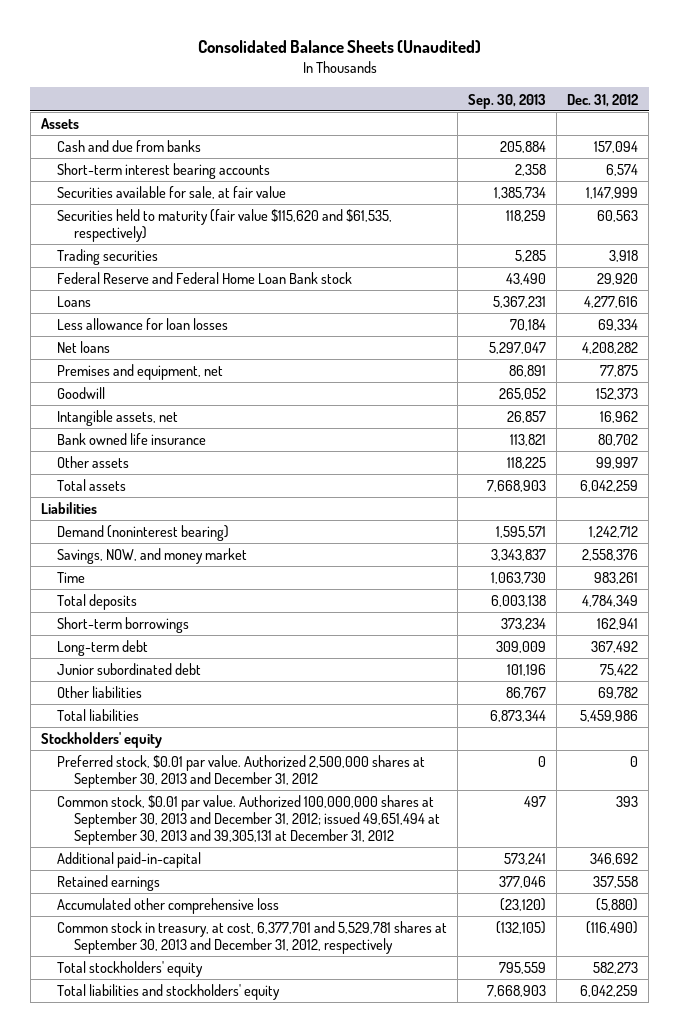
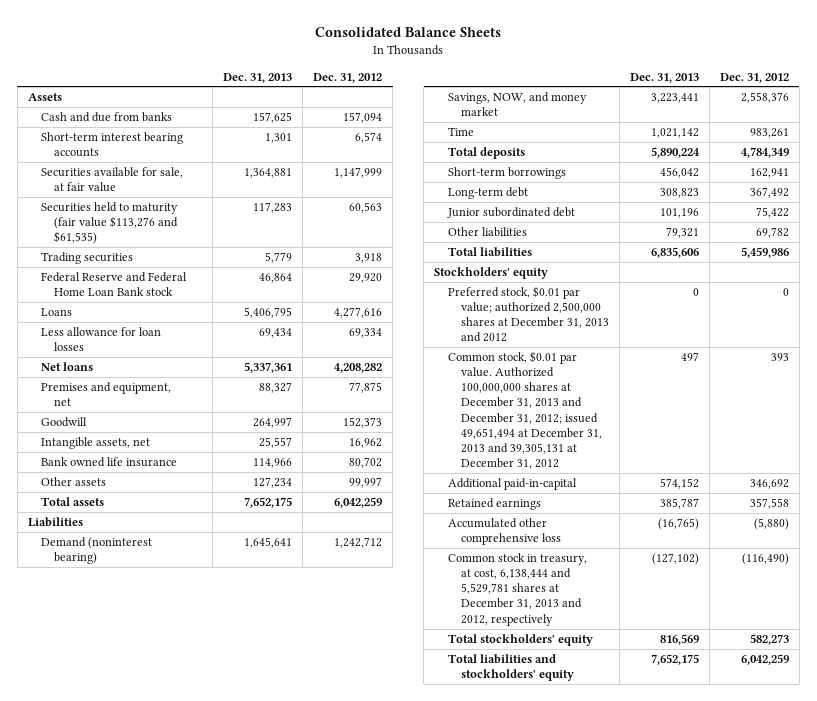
- Consolidated Balance Sheets (Unaudited)
+ Consolidated Balance Sheets
- | Sep. 30, 2013 | Dec. 31, 2012
+ | Dec. 31, 2013 | Dec. 31, 2012
- Securities held to maturity (fair value $115,620 and $61,535, respectively) | 118,259 | 60,563
+ Securities held to maturity (fair value $113,276 and $61,535) | 117,283 | 60,563
- Preferred stock, $0.01 par value. Authorized 2,500,000 shares at September 30, 2013 and December 31, 2012 | 0 | 0
- Common stock, $0.01 par value. Authorized 100,000,000 shares at September 30, 2013 and December 31, 2012; issued 49,651,494 at September 30, 2013 and 39,305,131 at December 31, 2012 | 497 | 393
+ Preferred stock, $0.01 par value; authorized 2,500,000 shares at December 31, 2013 and 2012 | 0 | 0
+ Common stock, $0.01 par value. Authorized 100,000,000 shares at December 31, 2013 and December 31, 2012; issued 49,651,494 at December 31, 2013 and 39,305,131 at December 31, 2012 | 497 | 393
- Common stock in treasury, at cost, 6,377,701 and 5,529,781 shares at September 30, 2013 and December 31, 2012, respectively | (132,105) | (116,490)
+ Common stock in treasury, at cost, 6,138,444 and 5,529,781 shares at December 31, 2013 and 2012, respectively | (127,102) | (116,490)

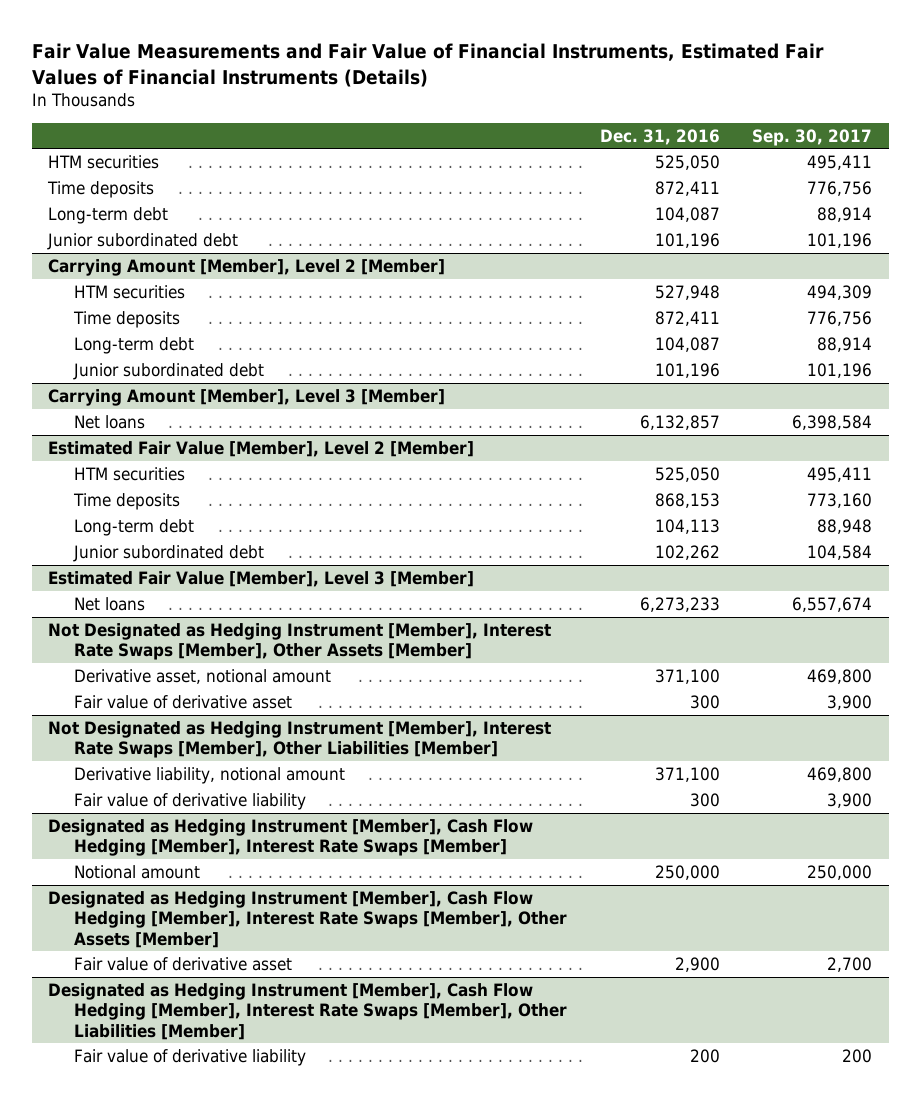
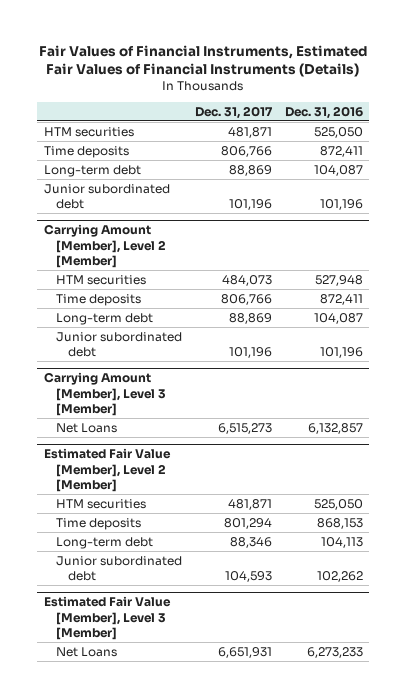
- Fair Value Measurements and Fair Value of Financial Instruments, Estimated Fair Values of Financial Instruments (Details)
+ Fair Values of Financial Instruments, Estimated Fair Values of Financial Instruments (Details)
- | Dec. 31, 2016 | Sep. 30, 2017
+ | Dec. 31, 2017 | Dec. 31, 2016
@ Carrying Amount [Member], Level 3 [Member]
- Net loans | 6,132,857 | 6,398,584
+ Net Loans | 6,515,273 | 6,132,857
@ Estimated Fair Value [Member], Level 3 [Member]
- Net loans | 6,273,233 | 6,557,674
- Not Designated as Hedging Instrument [Member], Interest Rate Swaps [Member], Other Assets [Member]
- Derivative asset, notional amount | 371,100 | 469,800
- Fair value of derivative asset | 300 | 3,900
- Not Designated as Hedging Instrument [Member], Interest Rate Swaps [Member], Other Liabilities [Member]
- Derivative liability, notional amount | 371,100 | 469,800
- Fair value of derivative liability | 300 | 3,900
- Designated as Hedging Instrument [Member], Cash Flow Hedging [Member], Interest Rate Swaps [Member]
- Notional amount | 250,000 | 250,000
- Designated as Hedging Instrument [Member], Cash Flow Hedging [Member], Interest Rate Swaps [Member], Other Assets [Member]
- Fair value of derivative asset | 2,900 | 2,700
- Designated as Hedging Instrument [Member], Cash Flow Hedging [Member], Interest Rate Swaps [Member], Other Liabilities [Member]
- Fair value of derivative liability | 200 | 200
@ Estimated Fair Value [Member], Level 3 [Member]
+ Net Loans | 6,651,931 | 6,273,233

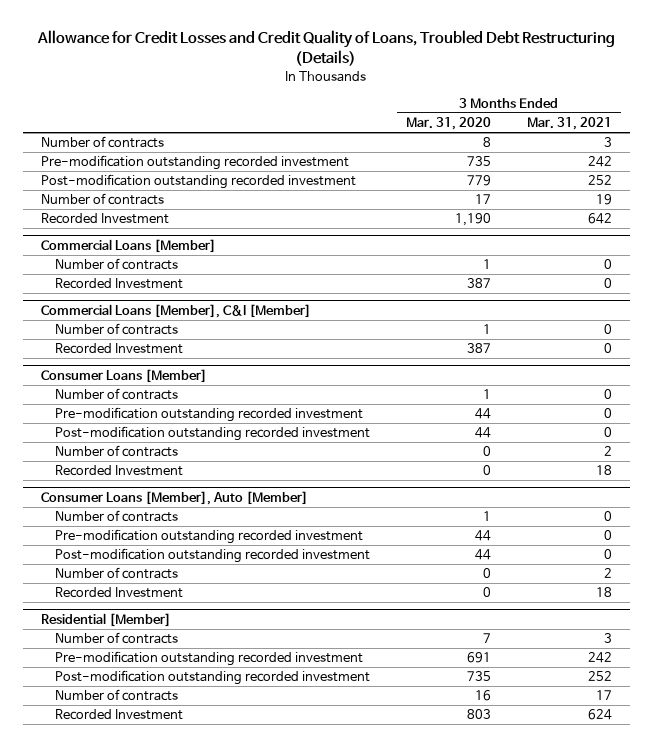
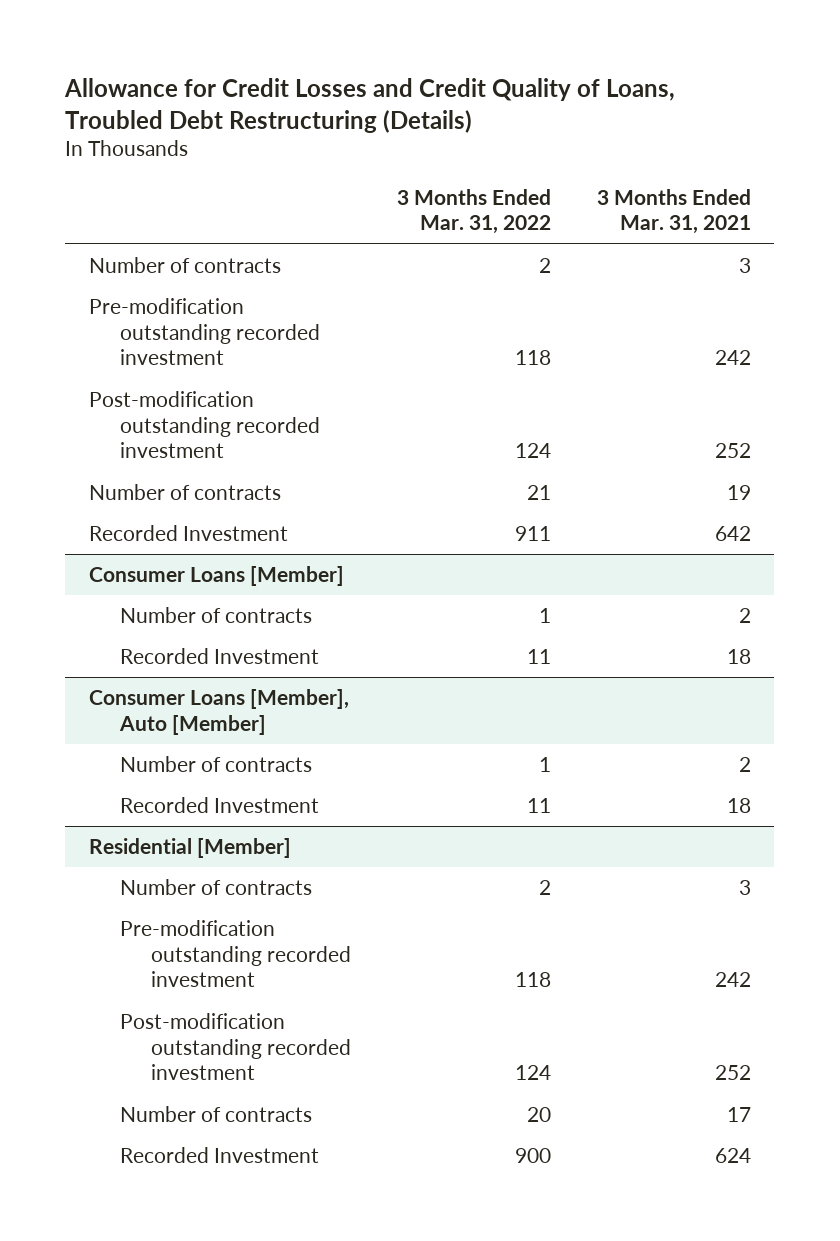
- | 3 Months Ended Mar. 31, 2020 | 3 Months Ended Mar. 31, 2021
+ | 3 Months Ended Mar. 31, 2022 | 3 Months Ended Mar. 31, 2021
- Commercial Loans [Member]
- Number of contracts | 1 | 0
- Recorded Investment | 387 | 0
- Commercial Loans [Member], C&I [Member]
- Number of contracts | 1 | 0
- Recorded Investment | 387 | 0
@ Consumer Loans [Member]
- Number of contracts | 1 | 0
- Pre-modification outstanding recorded investment | 44 | 0
- Post-modification outstanding recorded investment | 44 | 0
@ Consumer Loans [Member], Auto [Member]
- Number of contracts | 1 | 0
- Pre-modification outstanding recorded investment | 44 | 0
- Post-modification outstanding recorded investment | 44 | 0

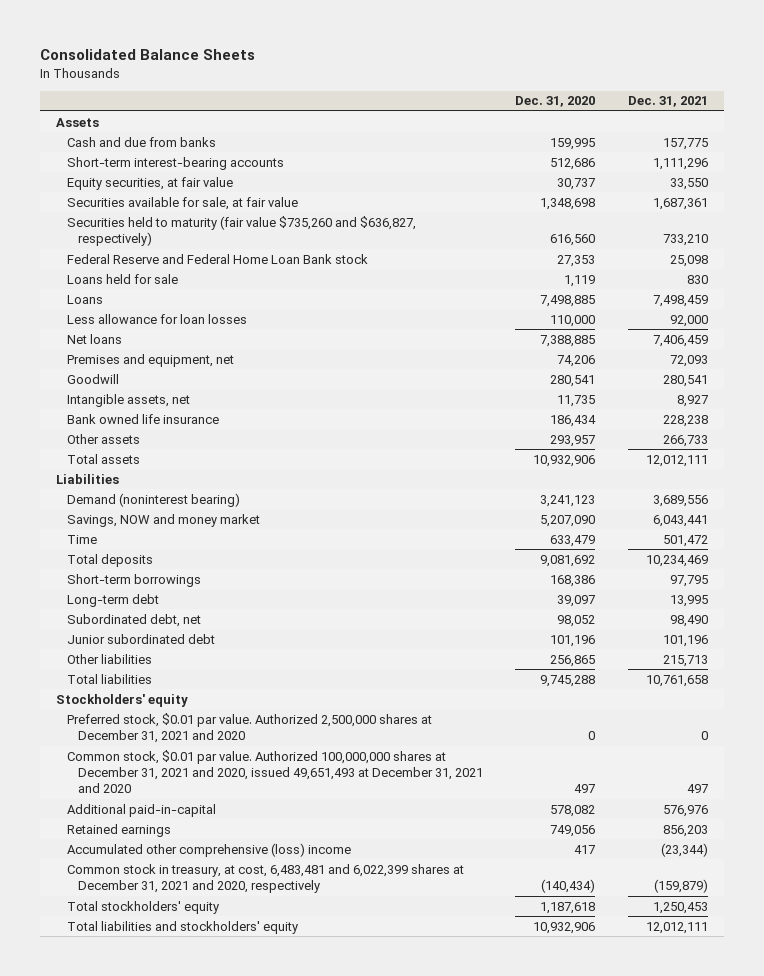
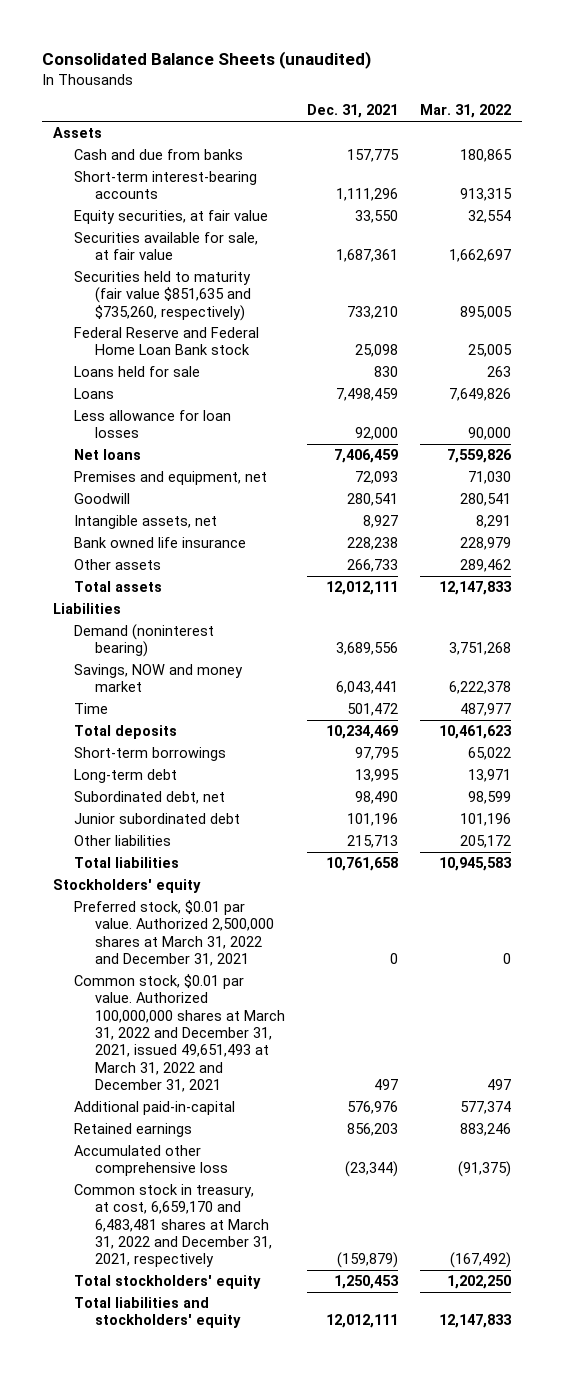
- Consolidated Balance Sheets
+ Consolidated Balance Sheets (unaudited)
- | Dec. 31, 2020 | Dec. 31, 2021
+ | Dec. 31, 2021 | Mar. 31, 2022
- Securities held to maturity (fair value $735,260 and $636,827, respectively) | 616,560 | 733,210
+ Securities held to maturity (fair value $851,635 and $735,260, respectively) | 733,210 | 895,005
- Preferred stock, $0.01 par value. Authorized 2,500,000 shares at December 31, 2021 and 2020 | 0 | 0
- Common stock, $0.01 par value. Authorized 100,000,000 shares at December 31, 2021 and 2020, issued 49,651,493 at December 31, 2021 and 2020 | 497 | 497
+ Preferred stock, $0.01 par value. Authorized 2,500,000 shares at March 31, 2022 and December 31, 2021 | 0 | 0
+ Common stock, $0.01 par value. Authorized 100,000,000 shares at March 31, 2022 and December 31, 2021, issued 49,651,493 at March 31, 2022 and December 31, 2021 | 497 | 497
- Accumulated other comprehensive (loss) income | 417 | (23,344)
- Common stock in treasury, at cost, 6,483,481 and 6,022,399 shares at December 31, 2021 and 2020, respectively | (140,434) | (159,879)
+ Accumulated other comprehensive loss | (23,344) | (91,375)
+ Common stock in treasury, at cost, 6,659,170 and 6,483,481 shares at March 31, 2022 and December 31, 2021, respectively | (159,879) | (167,492)

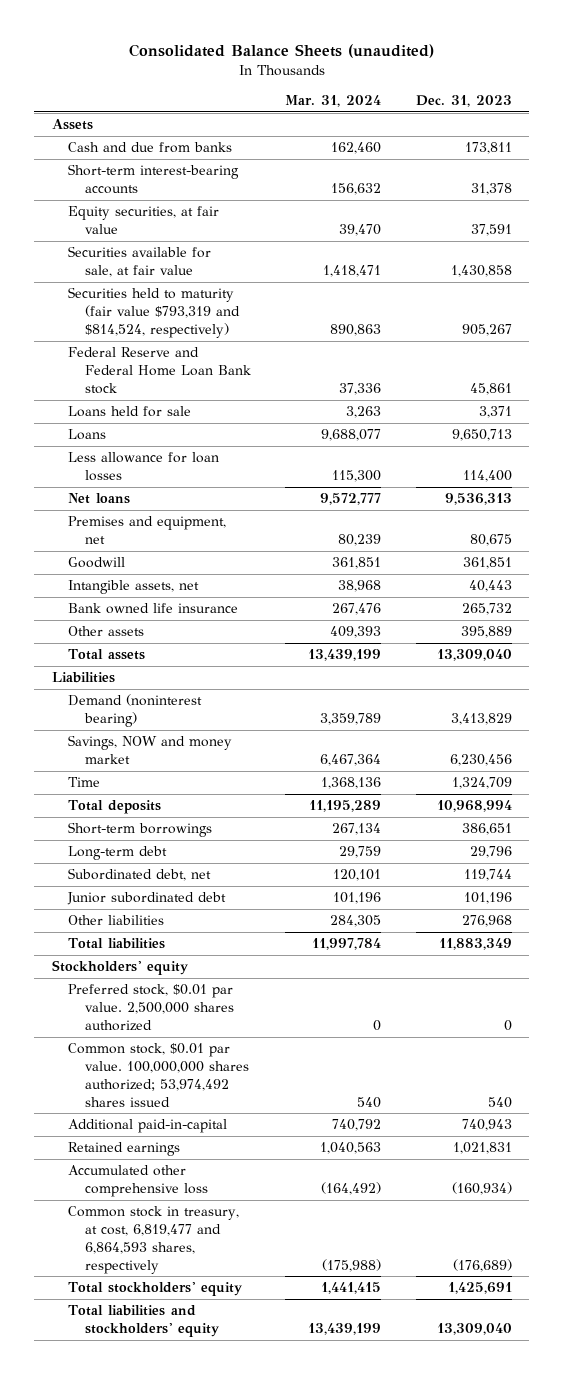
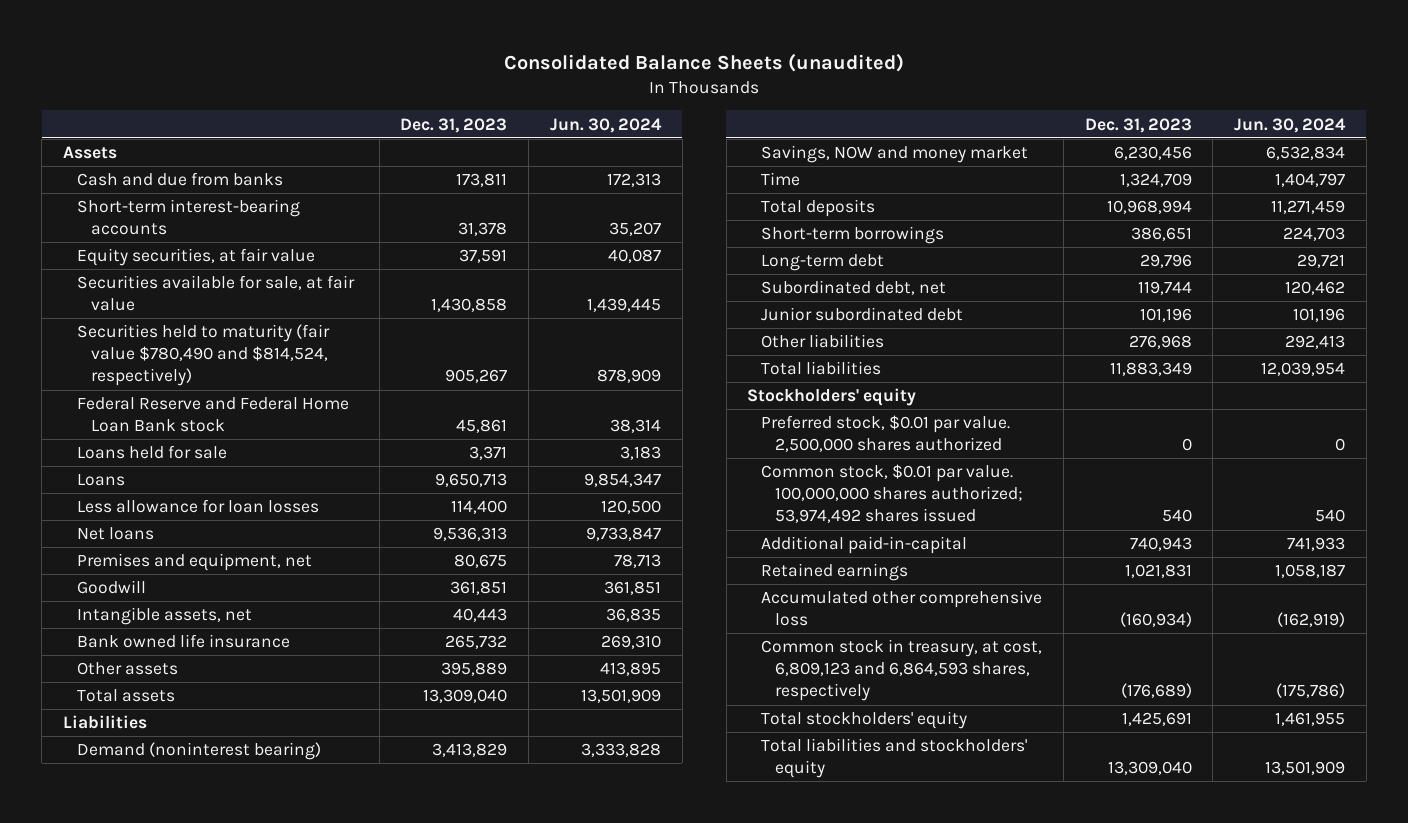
- | Mar. 31, 2024 | Dec. 31, 2023
+ | Dec. 31, 2023 | Jun. 30, 2024
- Securities held to maturity (fair value $793,319 and $814,524, respectively) | 890,863 | 905,267
+ Securities held to maturity (fair value $780,490 and $814,524, respectively) | 905,267 | 878,909
- Common stock in treasury, at cost, 6,819,477 and 6,864,593 shares, respectively | (175,988) | (176,689)
+ Common stock in treasury, at cost, 6,809,123 and 6,864,593 shares, respectively | (176,689) | (175,786)

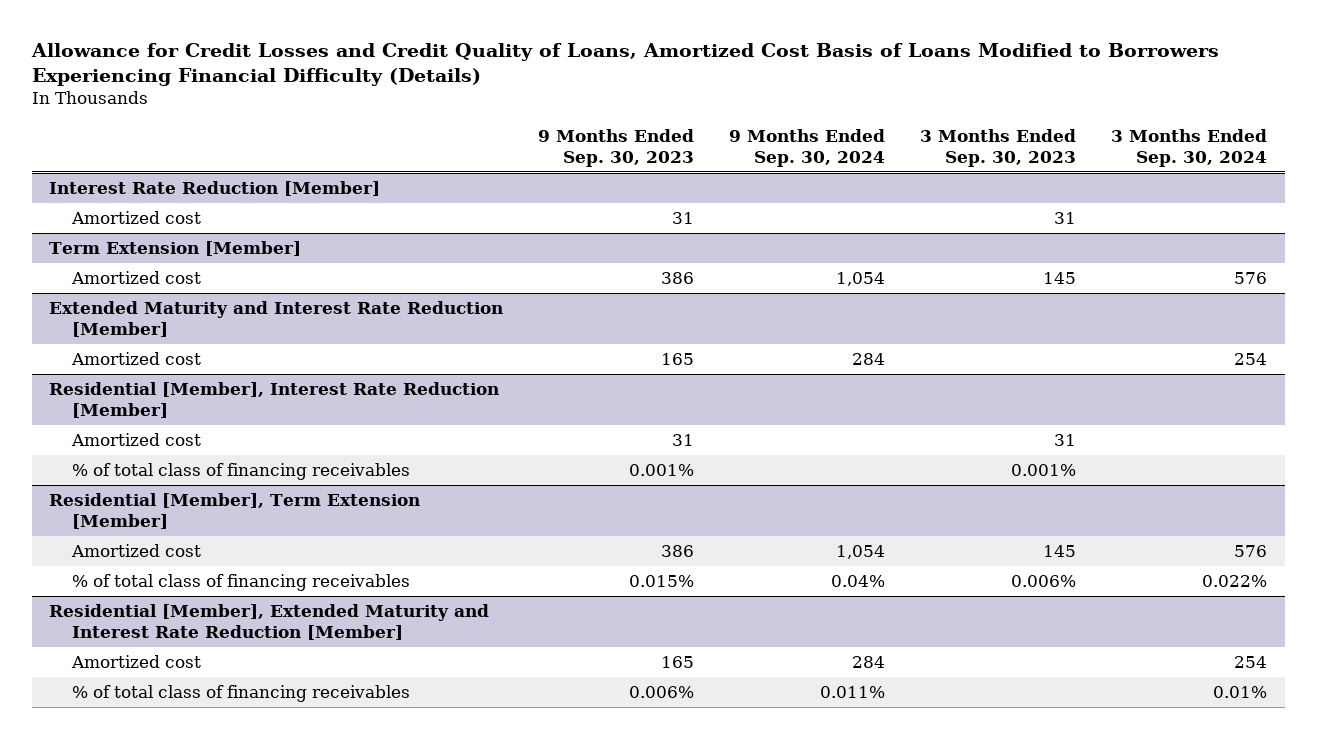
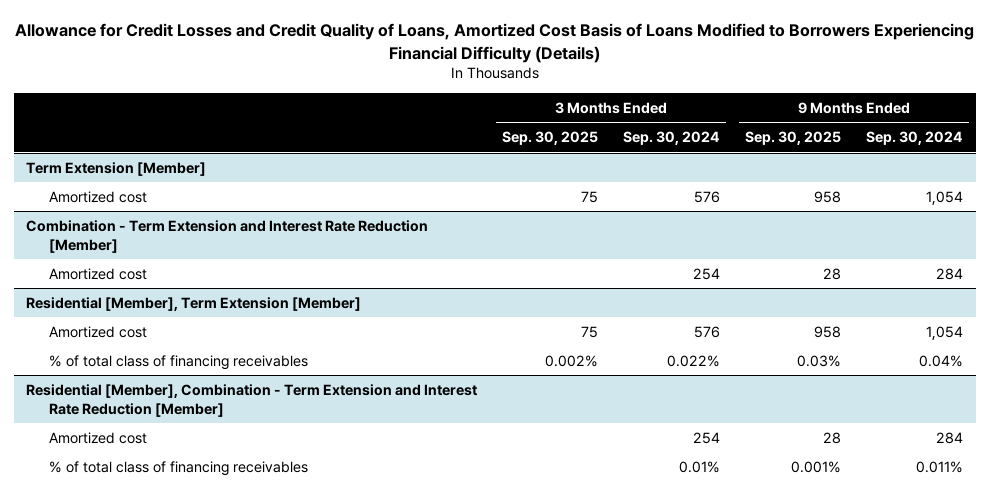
- | 9 Months Ended Sep. 30, 2023 | 9 Months Ended Sep. 30, 2024 | 3 Months Ended Sep. 30, 2023 | 3 Months Ended Sep. 30, 2024
+ | 3 Months Ended Sep. 30, 2025 | 3 Months Ended Sep. 30, 2024 | 9 Months Ended Sep. 30, 2025 | 9 Months Ended Sep. 30, 2024
- Interest Rate Reduction [Member]
- Amortized cost | 31 | | 31 |
- Extended Maturity and Interest Rate Reduction [Member]
+ Combination - Term Extension and Interest Rate Reduction [Member]
- Residential [Member], Interest Rate Reduction [Member]
- Amortized cost | 31 | | 31 |
- % of total class of financing receivables | 0.001% | | 0.001% |
- Residential [Member], Extended Maturity and Interest Rate Reduction [Member]
+ Residential [Member], Combination - Term Extension and Interest Rate Reduction [Member]

